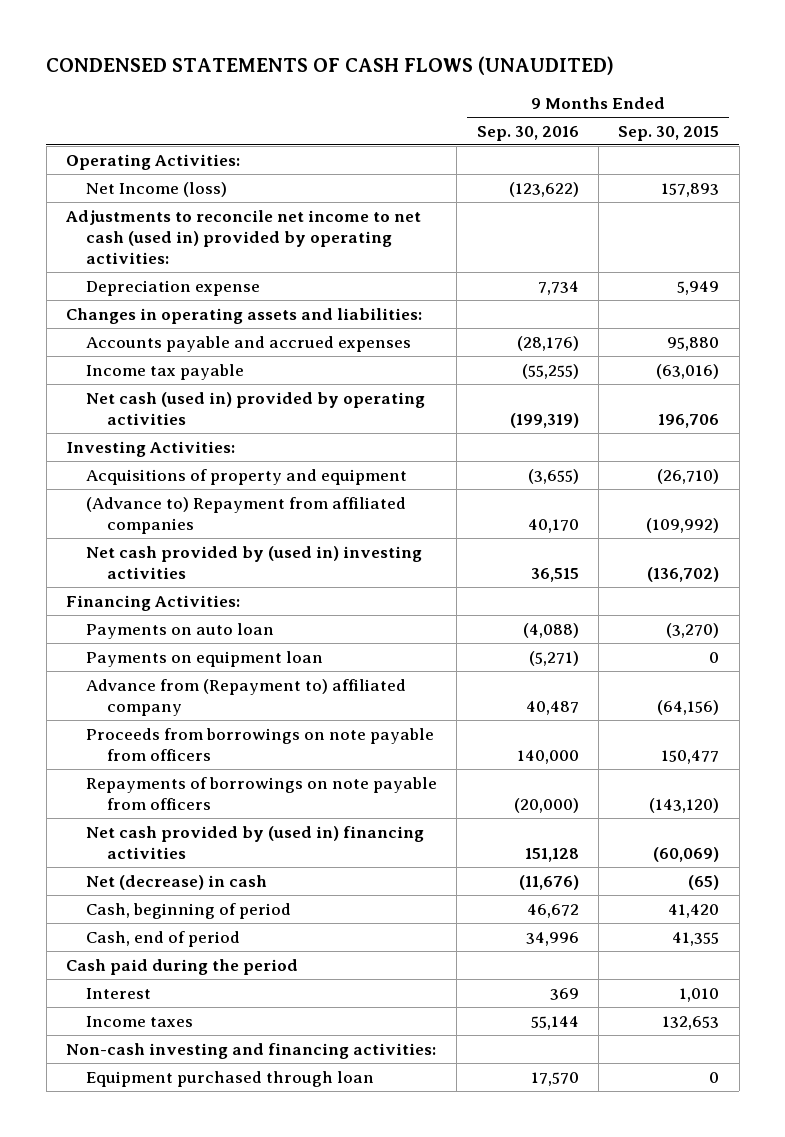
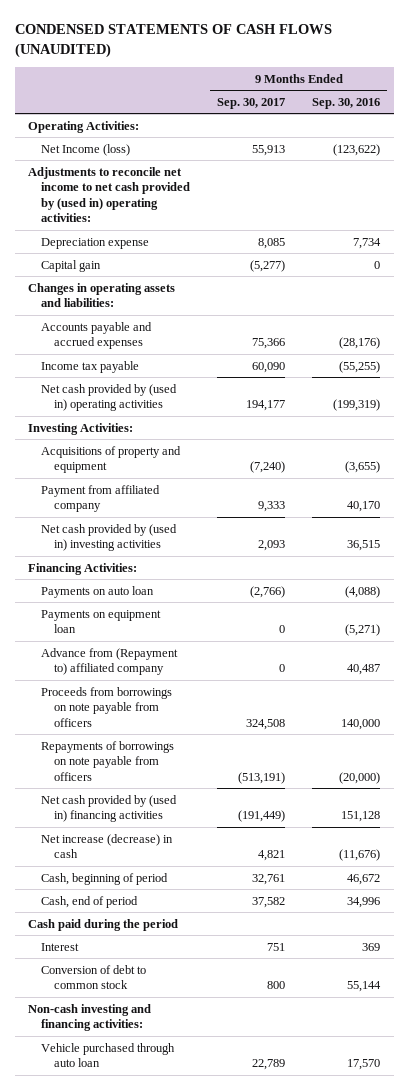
- | 9 Months Ended Sep. 30, 2016 | 9 Months Ended Sep. 30, 2015
+ | 9 Months Ended Sep. 30, 2017 | 9 Months Ended Sep. 30, 2016
- Adjustments to reconcile net income to net cash (used in) provided by operating activities:
+ Adjustments to reconcile net income to net cash provided by (used in) operating activities:
+ Capital gain | (5,277) | 0
- Net cash (used in) provided by operating activities | (199,319) | 196,706
+ Net cash provided by (used in) operating activities | 194,177 | (199,319)
- (Advance to) Repayment from affiliated companies | 40,170 | (109,992)
+ Payment from affiliated company | 9,333 | 40,170
- Net (decrease) in cash | (11,676) | (65)
+ Net increase (decrease) in cash | 4,821 | (11,676)
- Income taxes | 55,144 | 132,653
+ Conversion of debt to common stock | 800 | 55,144
- Equipment purchased through loan | 17,570 | 0
+ Vehicle purchased through auto loan | 22,789 | 17,570

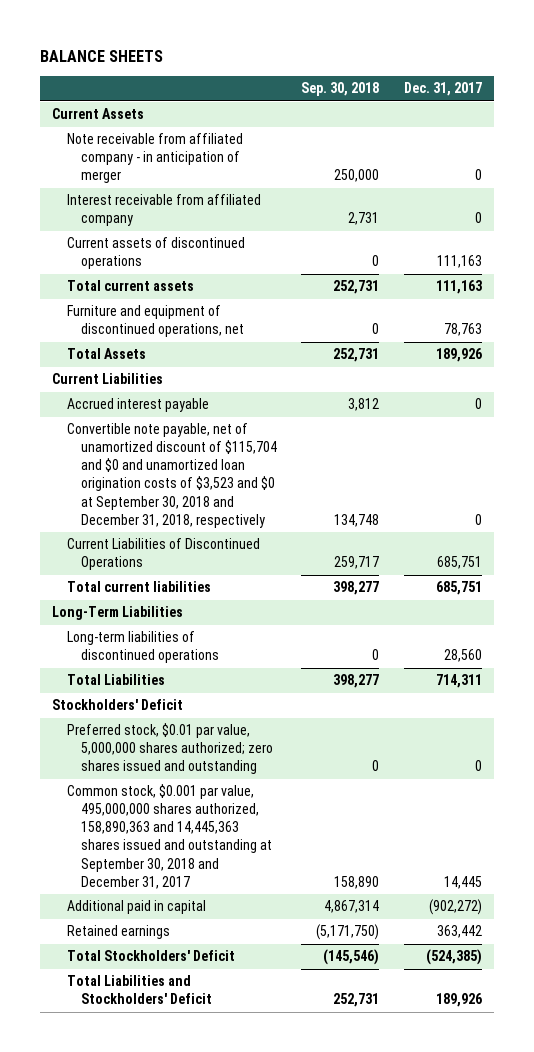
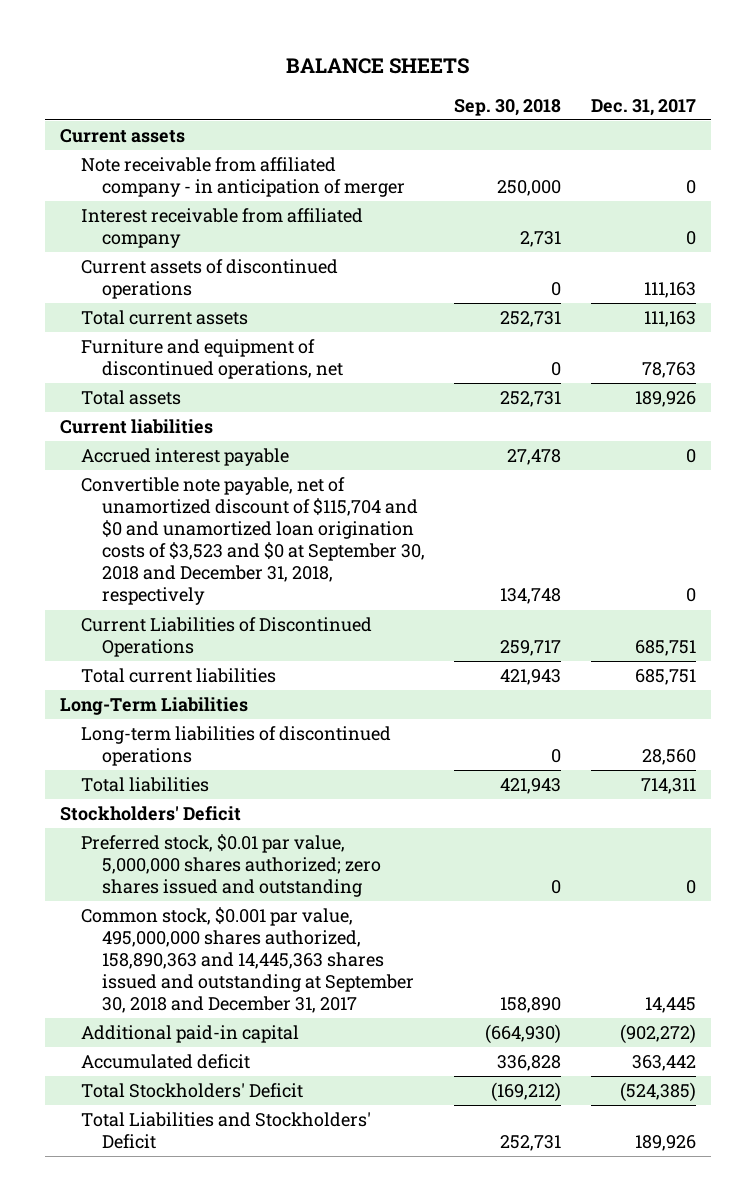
- Current Assets
+ Current assets
- Total Assets | 252,731 | 189,926
- Current Liabilities
- Accrued interest payable | 3,812 | 0
+ Total assets | 252,731 | 189,926
+ Current liabilities
+ Accrued interest payable | 27,478 | 0
- Total current liabilities | 398,277 | 685,751
+ Total current liabilities | 421,943 | 685,751
- Total Liabilities | 398,277 | 714,311
+ Total liabilities | 421,943 | 714,311
- Additional paid in capital | 4,867,314 | (902,272)
- Retained earnings | (5,171,750) | 363,442
- Total Stockholders' Deficit | (145,546) | (524,385)
+ Additional paid-in capital | (664,930) | (902,272)
+ Accumulated deficit | 336,828 | 363,442
+ Total Stockholders' Deficit | (169,212) | (524,385)

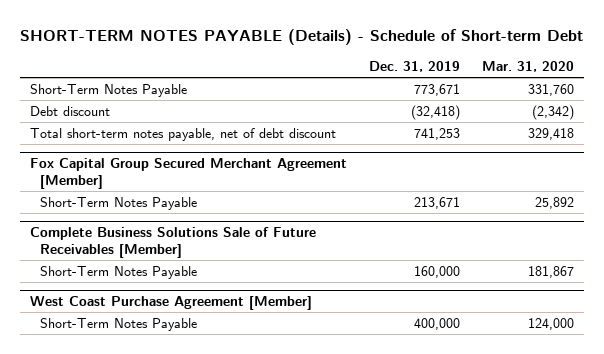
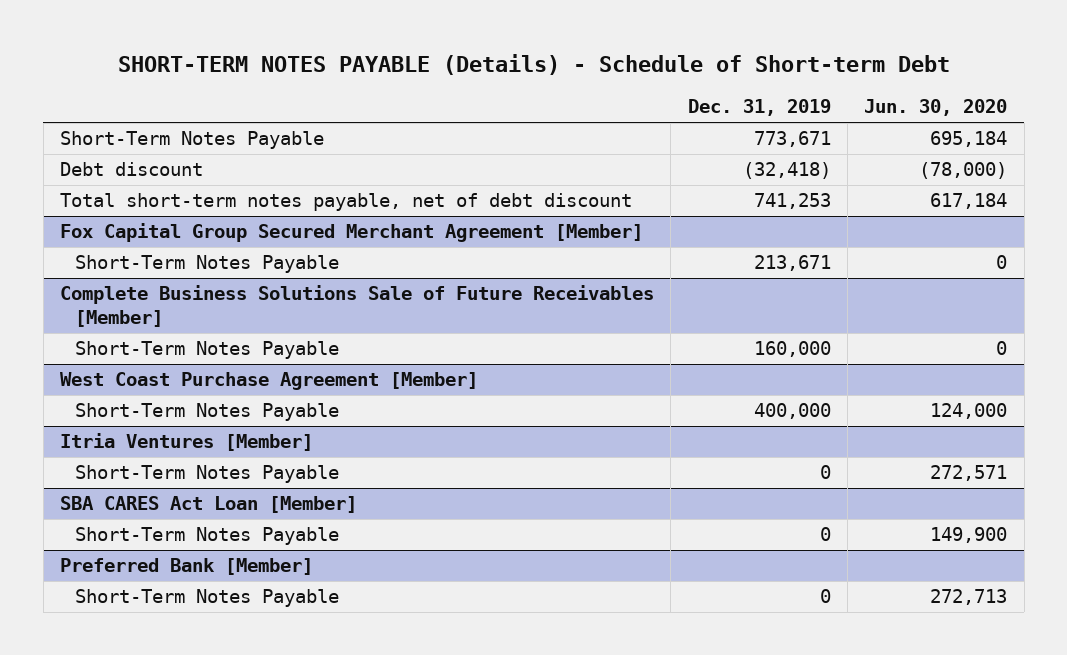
- | Dec. 31, 2019 | Mar. 31, 2020
+ | Dec. 31, 2019 | Jun. 30, 2020
+ Itria Ventures [Member]
+ Short-Term Notes Payable | 0 | 272,571
+ SBA CARES Act Loan [Member]
+ Short-Term Notes Payable | 0 | 149,900
+ Preferred Bank [Member]
+ Short-Term Notes Payable | 0 | 272,713

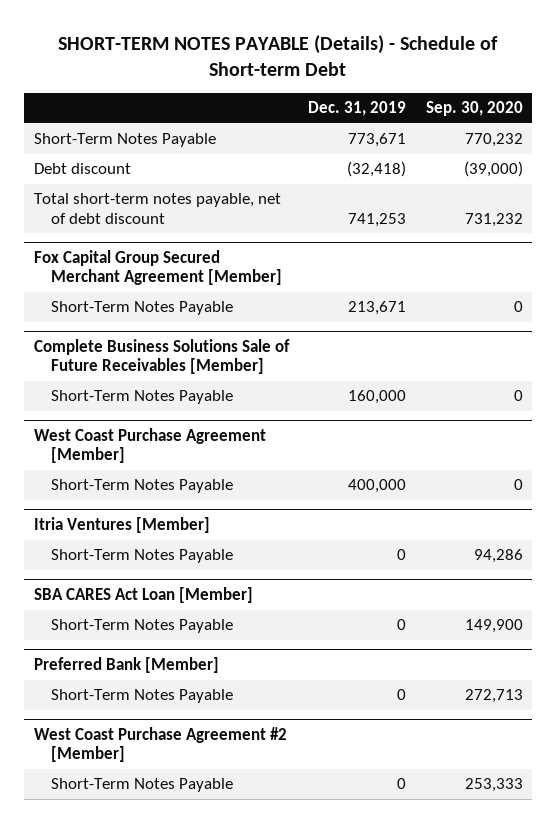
- | Dec. 31, 2019 | Jun. 30, 2020
+ | Dec. 31, 2019 | Sep. 30, 2020
+ West Coast Purchase Agreement #2 [Member]
+ Short-Term Notes Payable | 0 | 253,333

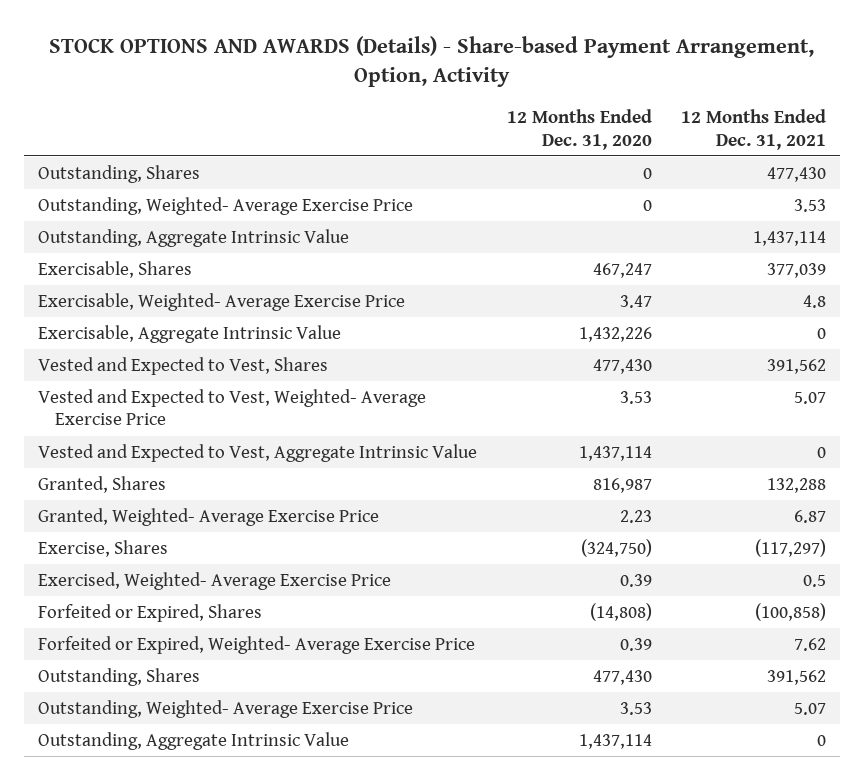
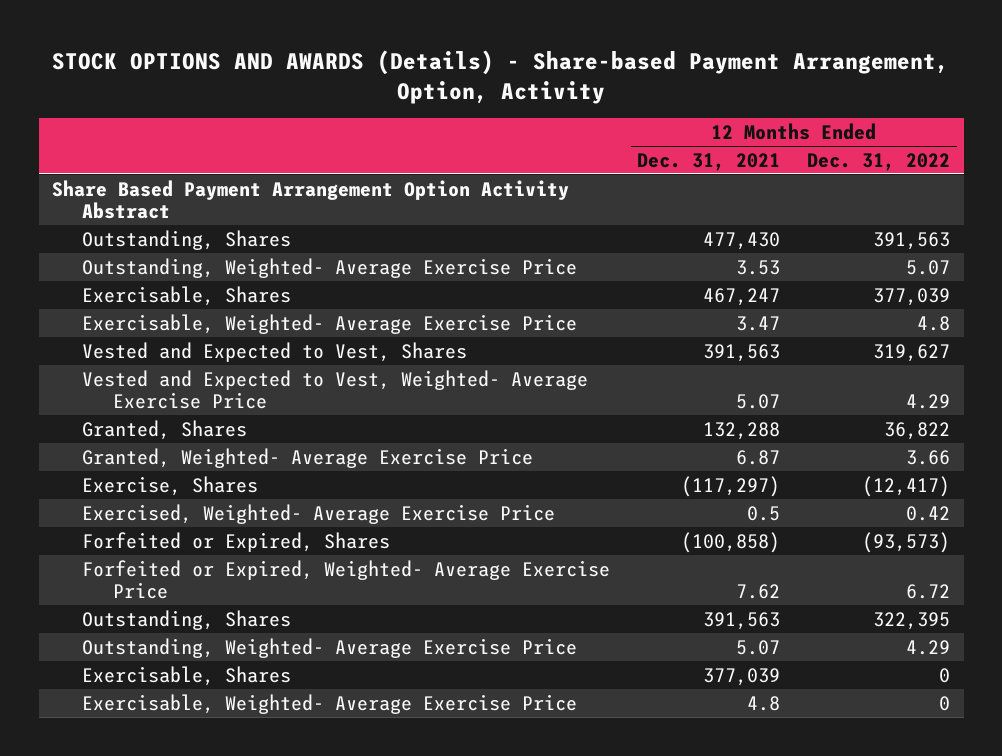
- | 12 Months Ended Dec. 31, 2020 | 12 Months Ended Dec. 31, 2021
+ | 12 Months Ended Dec. 31, 2021 | 12 Months Ended Dec. 31, 2022
+ Share Based Payment Arrangement Option Activity Abstract
- Outstanding, Aggregate Intrinsic Value | | 1,437,114
- Exercisable, Aggregate Intrinsic Value | 1,432,226 | 0
- Vested and Expected to Vest, Shares | 477,430 | 391,562
+ Exercisable, Shares | 467,247 | 377,039
+ Exercisable, Weighted- Average Exercise Price | 3.47 | 4.8
+ Vested and Expected to Vest, Shares | 391,563 | 319,627
- Vested and Expected to Vest, Aggregate Intrinsic Value | 1,437,114 | 0
- Outstanding, Shares | 477,430 | 391,562
+ Outstanding, Shares | 391,563 | 322,395
- Outstanding, Aggregate Intrinsic Value | 1,437,114 | 0
moved down: Exercisable, Shares | 377,039 | 0
moved down: Exercisable, Weighted- Average Exercise Price | 4.8 | 0

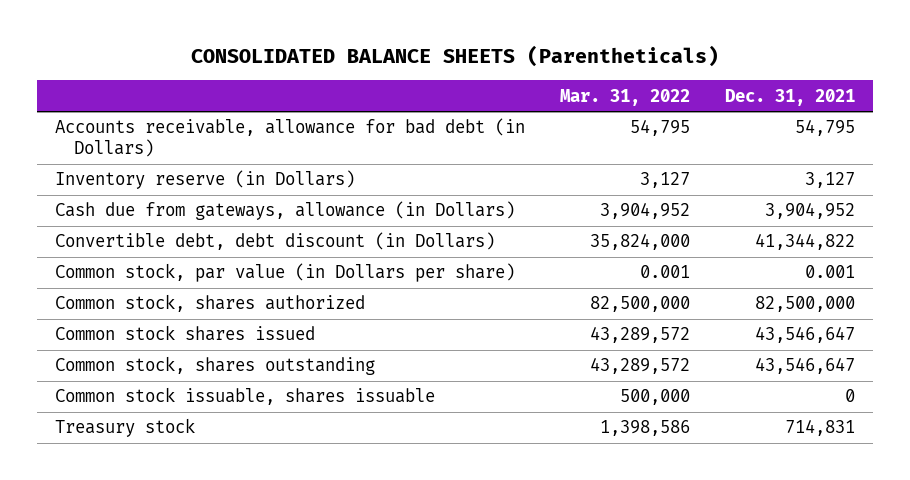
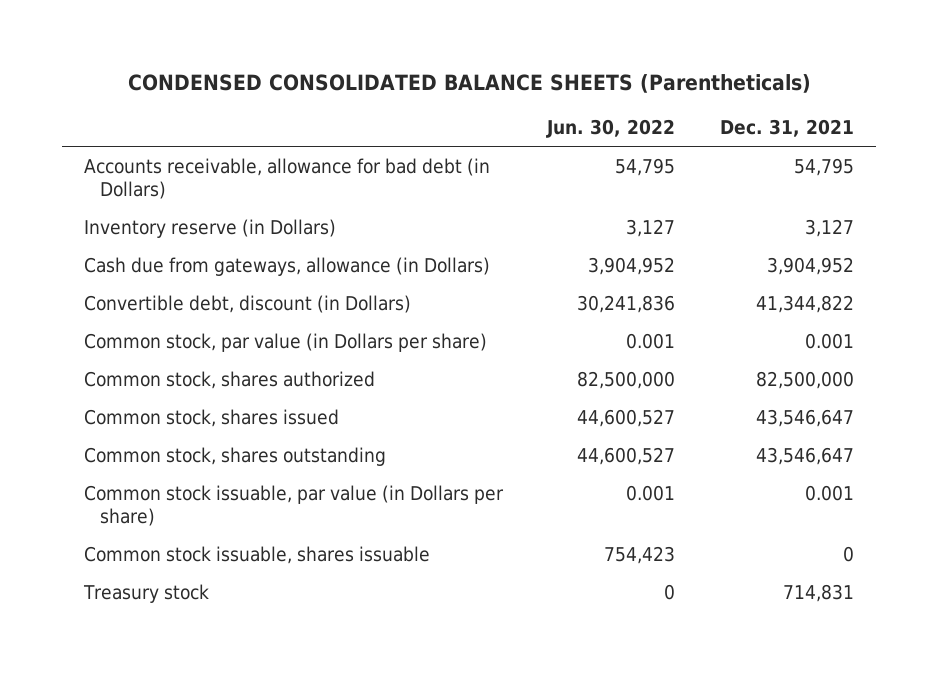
- CONSOLIDATED BALANCE SHEETS (Parentheticals)
+ CONDENSED CONSOLIDATED BALANCE SHEETS (Parentheticals)
- | Mar. 31, 2022 | Dec. 31, 2021
+ | Jun. 30, 2022 | Dec. 31, 2021
- Convertible debt, debt discount (in Dollars) | 35,824,000 | 41,344,822
+ Convertible debt, discount (in Dollars) | 30,241,836 | 41,344,822
- Common stock shares issued | 43,289,572 | 43,546,647
+ Common stock, shares issued | 44,600,527 | 43,546,647
+ Common stock issuable, par value (in Dollars per share) | 0.001 | 0.001

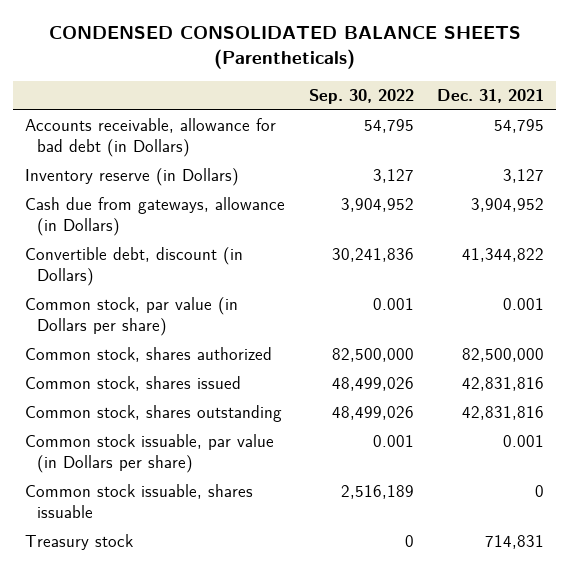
- | Jun. 30, 2022 | Dec. 31, 2021
+ | Sep. 30, 2022 | Dec. 31, 2021
- Common stock, shares issued | 44,600,527 | 43,546,647
- Common stock, shares outstanding | 44,600,527 | 43,546,647
+ Common stock, shares issued | 48,499,026 | 42,831,816
+ Common stock, shares outstanding | 48,499,026 | 42,831,816

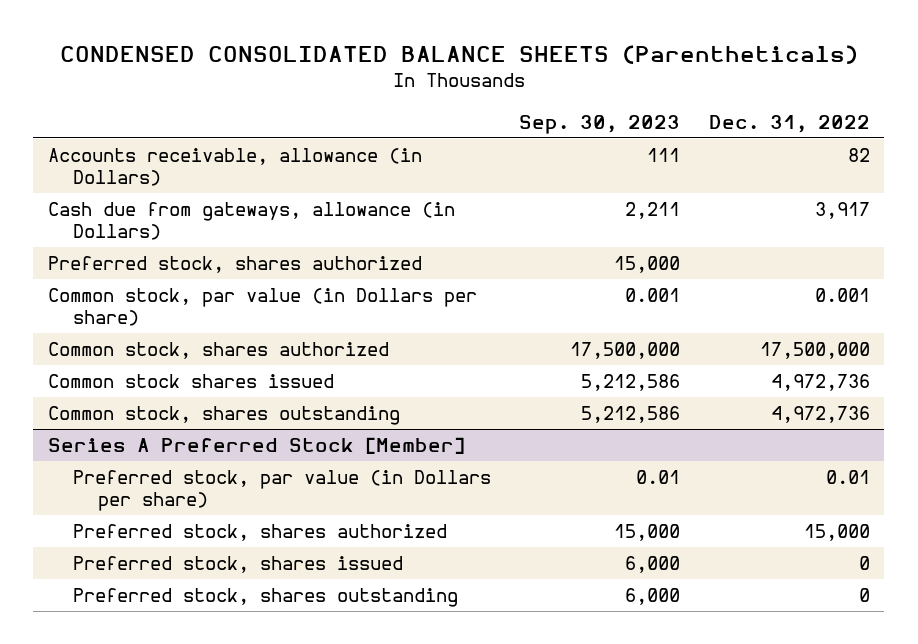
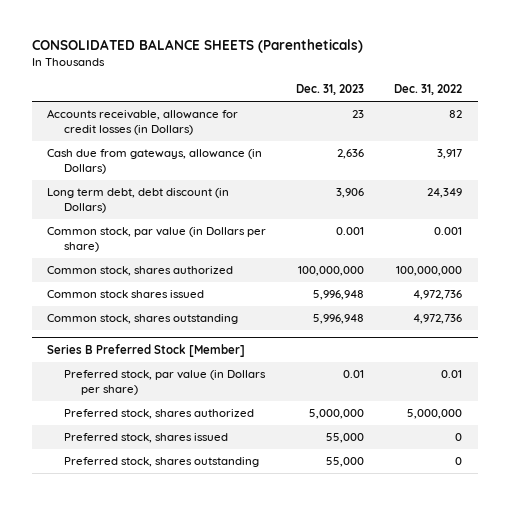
- CONDENSED CONSOLIDATED BALANCE SHEETS (Parentheticals)
+ CONSOLIDATED BALANCE SHEETS (Parentheticals)
- | Sep. 30, 2023 | Dec. 31, 2022
+ | Dec. 31, 2023 | Dec. 31, 2022
- Accounts receivable, allowance (in Dollars) | 111 | 82
+ Accounts receivable, allowance for credit losses (in Dollars) | 23 | 82
- Preferred stock, shares authorized | 15,000 |
+ Long term debt, debt discount (in Dollars) | 3,906 | 24,349
- Common stock, shares authorized | 17,500,000 | 17,500,000
+ Common stock, shares authorized | 100,000,000 | 100,000,000
- Series A Preferred Stock [Member]
+ Series B Preferred Stock [Member]
- Preferred stock, shares authorized | 15,000 | 15,000
+ Preferred stock, shares authorized | 5,000,000 | 5,000,000

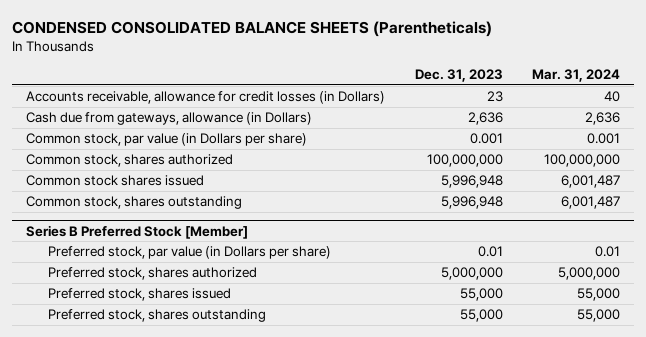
- CONSOLIDATED BALANCE SHEETS (Parentheticals)
+ CONDENSED CONSOLIDATED BALANCE SHEETS (Parentheticals)
- | Dec. 31, 2023 | Dec. 31, 2022
+ | Dec. 31, 2023 | Mar. 31, 2024
- Long term debt, debt discount (in Dollars) | 3,906 | 24,349

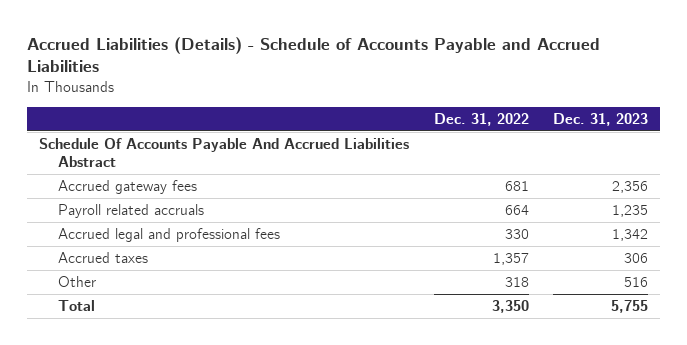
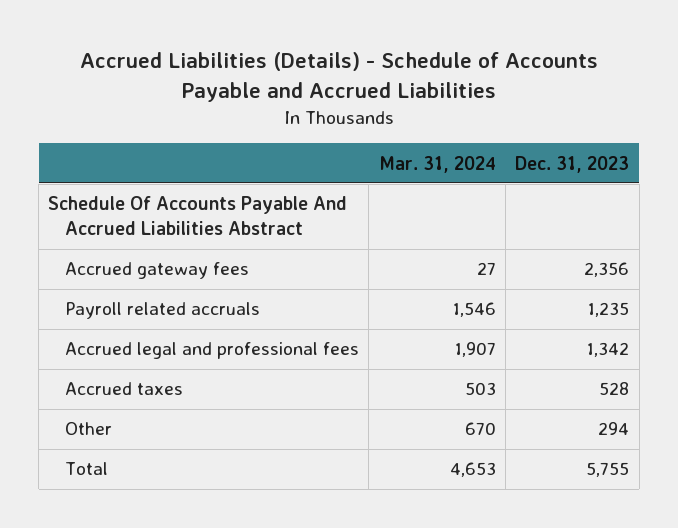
- | Dec. 31, 2022 | Dec. 31, 2023
+ | Mar. 31, 2024 | Dec. 31, 2023
- Accrued taxes | 1,357 | 306
- Other | 318 | 516
+ Accrued taxes | 503 | 528
+ Other | 670 | 294

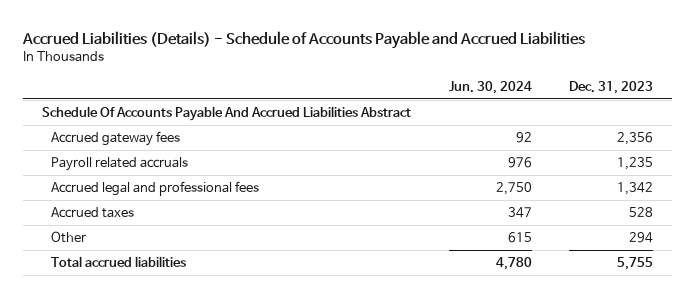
- | Mar. 31, 2024 | Dec. 31, 2023
+ | Jun. 30, 2024 | Dec. 31, 2023
- Total | 4,653 | 5,755
+ Total accrued liabilities | 4,780 | 5,755

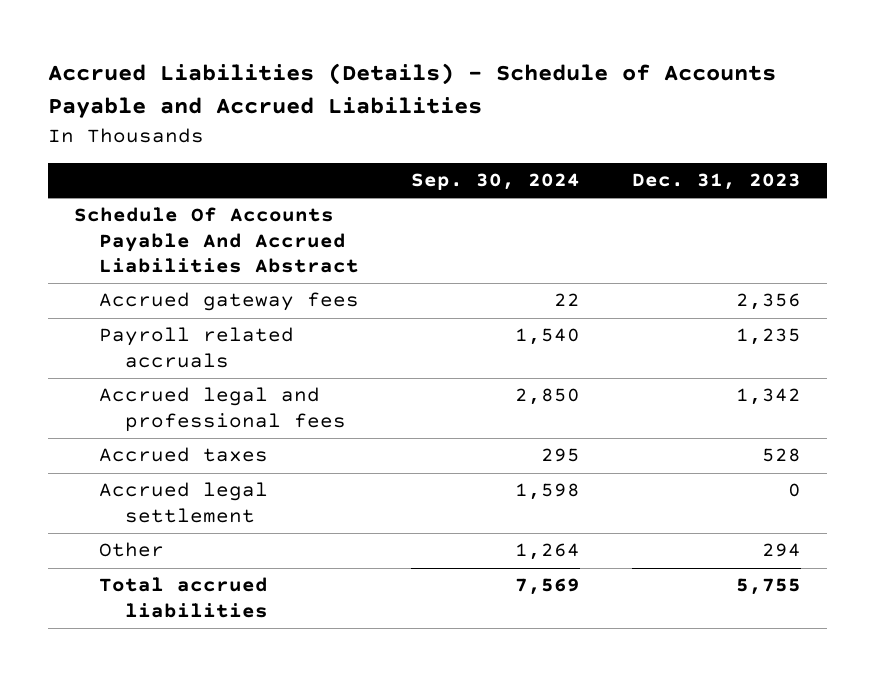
- | Jun. 30, 2024 | Dec. 31, 2023
+ | Sep. 30, 2024 | Dec. 31, 2023
+ Accrued legal settlement | 1,598 | 0

